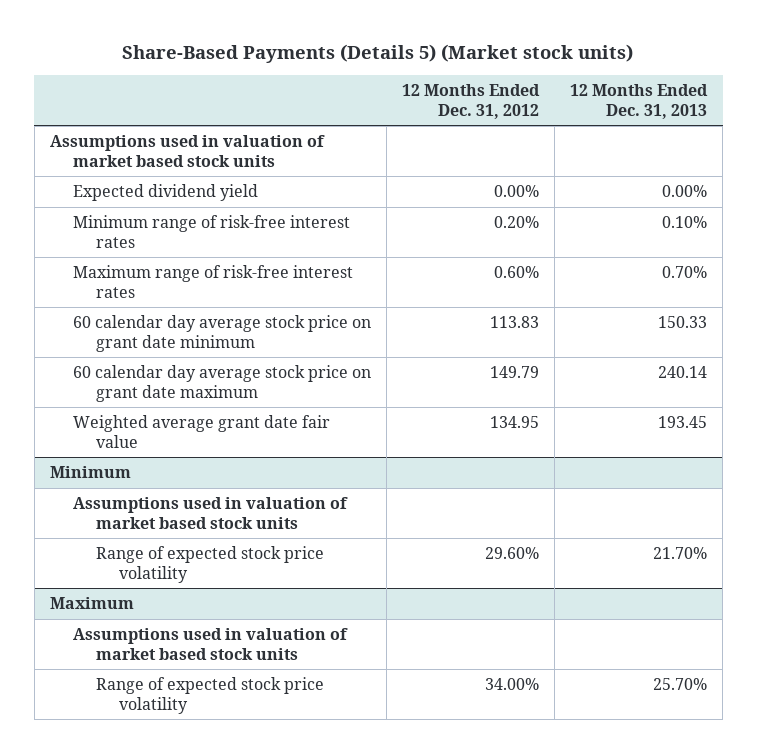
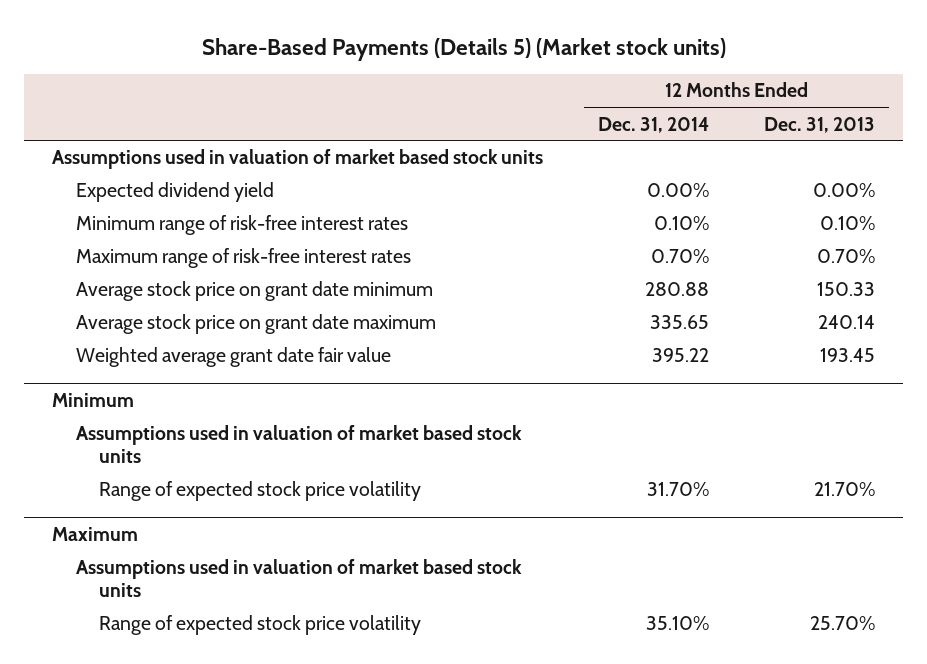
- | 12 Months Ended Dec. 31, 2012 | 12 Months Ended Dec. 31, 2013
+ | 12 Months Ended Dec. 31, 2014 | 12 Months Ended Dec. 31, 2013
- 60 calendar day average stock price on grant date minimum | 113.83 | 150.33
- 60 calendar day average stock price on grant date maximum | 149.79 | 240.14
+ Average stock price on grant date minimum | 280.88 | 150.33
+ Average stock price on grant date maximum | 335.65 | 240.14

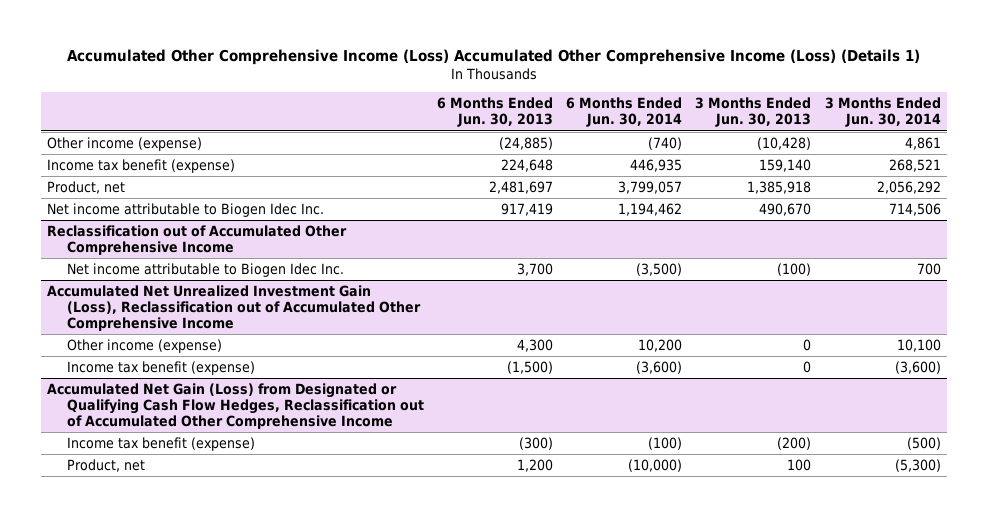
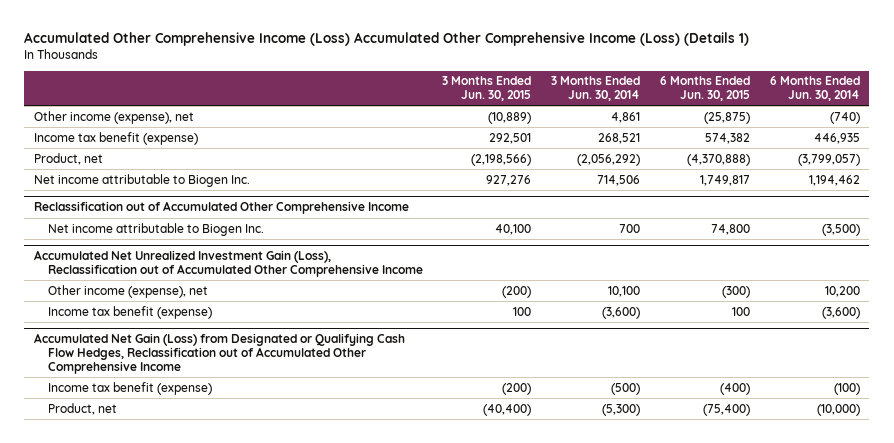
- | 6 Months Ended Jun. 30, 2013 | 6 Months Ended Jun. 30, 2014 | 3 Months Ended Jun. 30, 2013 | 3 Months Ended Jun. 30, 2014
+ | 3 Months Ended Jun. 30, 2015 | 3 Months Ended Jun. 30, 2014 | 6 Months Ended Jun. 30, 2015 | 6 Months Ended Jun. 30, 2014
- Other income (expense) | (24,885) | (740) | (10,428) | 4,861
+ Other income (expense), net | (10,889) | 4,861 | (25,875) | (740)
- Product, net | 2,481,697 | 3,799,057 | 1,385,918 | 2,056,292
- Net income attributable to Biogen Idec Inc. | 917,419 | 1,194,462 | 490,670 | 714,506
+ Product, net | (2,198,566) | (2,056,292) | (4,370,888) | (3,799,057)
+ Net income attributable to Biogen Inc. | 927,276 | 714,506 | 1,749,817 | 1,194,462
@ Reclassification out of Accumulated Other Comprehensive Income
- Net income attributable to Biogen Idec Inc. | 3,700 | (3,500) | (100) | 700
+ Net income attributable to Biogen Inc. | 40,100 | 700 | 74,800 | (3,500)
@ Accumulated Net Unrealized Investment Gain (Loss), Reclassification out of Accumulated Other Comprehensive Income
- Other income (expense) | 4,300 | 10,200 | 0 | 10,100
+ Other income (expense), net | (200) | 10,100 | (300) | 10,200

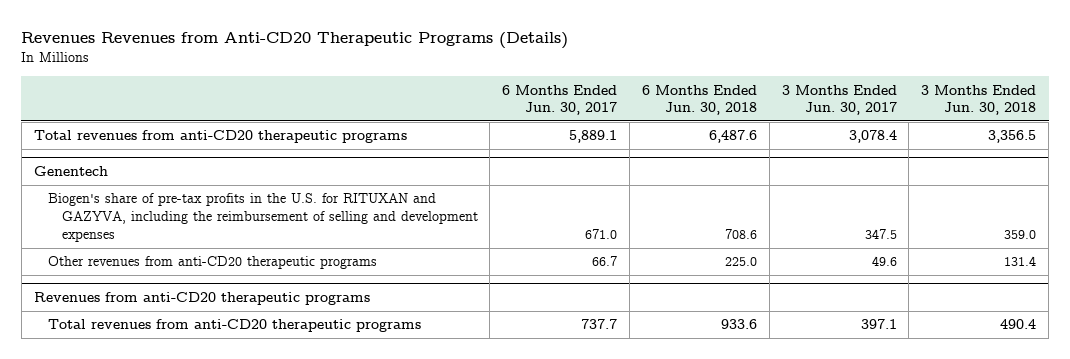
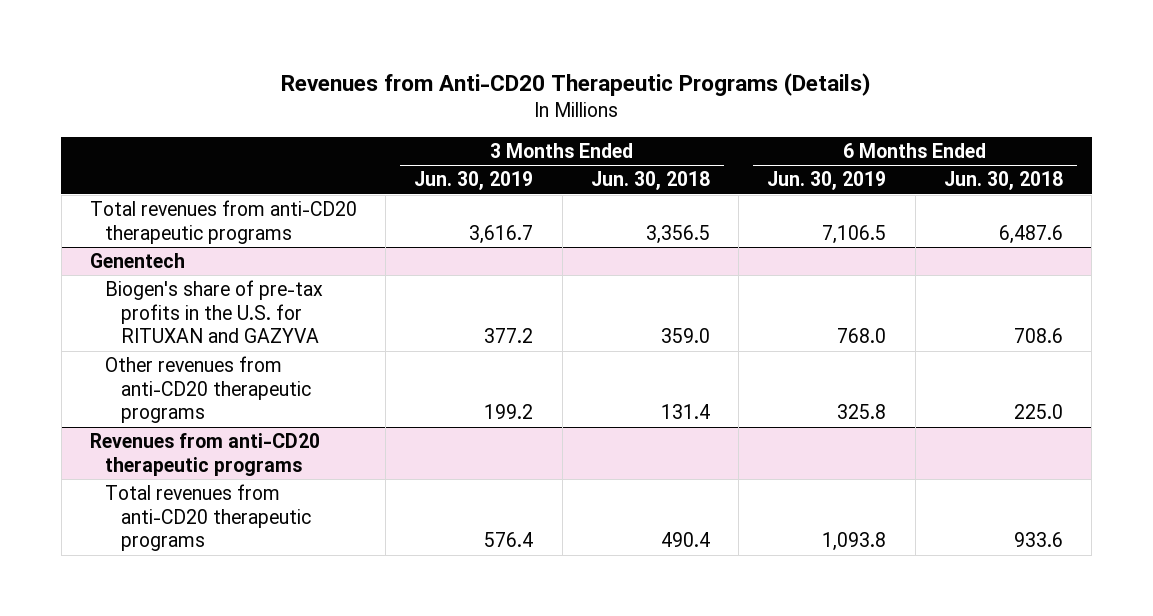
- Revenues Revenues from Anti-CD20 Therapeutic Programs (Details)
+ Revenues from Anti-CD20 Therapeutic Programs (Details)
- | 6 Months Ended Jun. 30, 2017 | 6 Months Ended Jun. 30, 2018 | 3 Months Ended Jun. 30, 2017 | 3 Months Ended Jun. 30, 2018
+ | 3 Months Ended Jun. 30, 2019 | 3 Months Ended Jun. 30, 2018 | 6 Months Ended Jun. 30, 2019 | 6 Months Ended Jun. 30, 2018
@ Genentech
- Biogen's share of pre-tax profits in the U.S. for RITUXAN and GAZYVA, including the reimbursement of selling and development expenses | 671.0 | 708.6 | 347.5 | 359.0
+ Biogen's share of pre-tax profits in the U.S. for RITUXAN and GAZYVA | 377.2 | 359.0 | 768.0 | 708.6

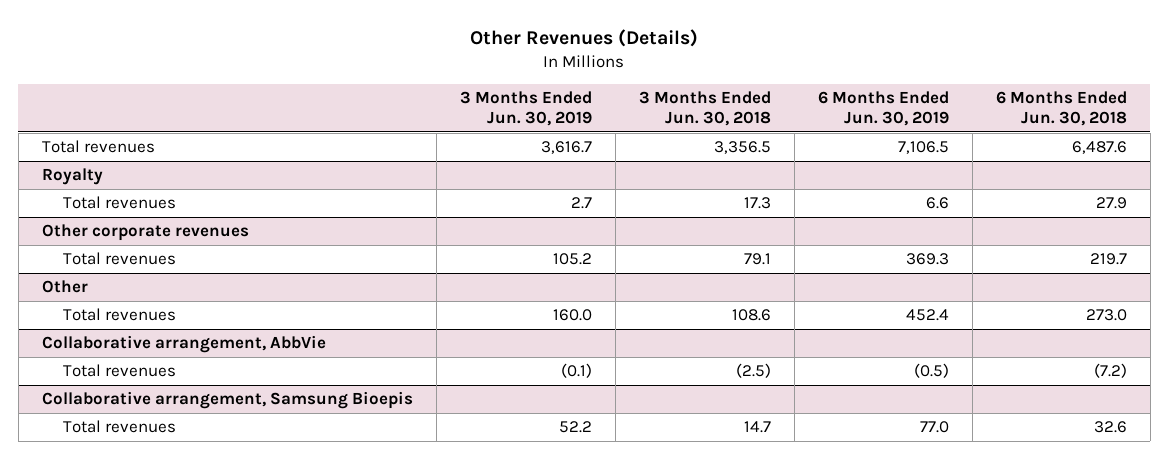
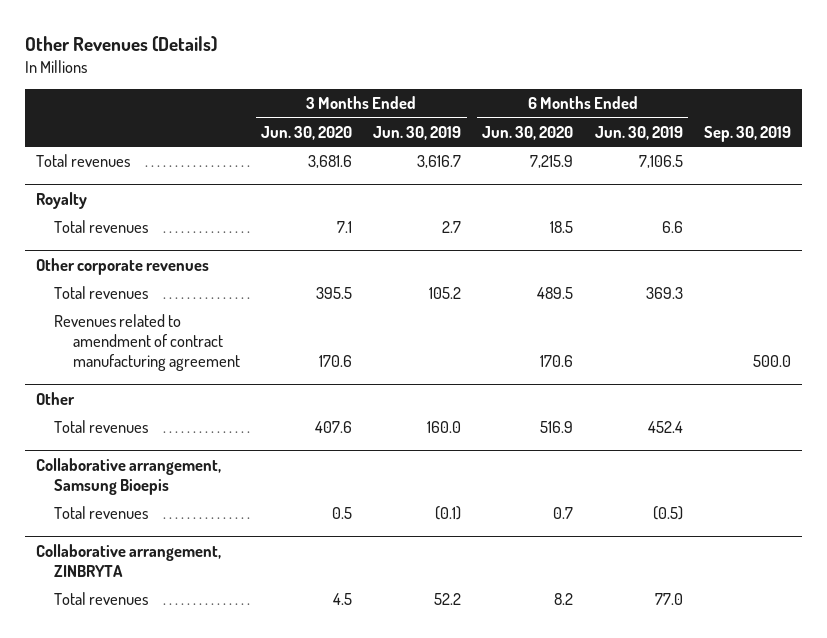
- | 3 Months Ended Jun. 30, 2019 | 3 Months Ended Jun. 30, 2018 | 6 Months Ended Jun. 30, 2019 | 6 Months Ended Jun. 30, 2018
+ | 3 Months Ended Jun. 30, 2020 | 3 Months Ended Jun. 30, 2019 | 6 Months Ended Jun. 30, 2020 | 6 Months Ended Jun. 30, 2019 | Sep. 30, 2019
@ Other corporate revenues
+ Revenues related to amendment of contract manufacturing agreement | 170.6 | | 170.6 | | 500.0
- Collaborative arrangement, AbbVie
- Total revenues | (0.1) | (2.5) | (0.5) | (7.2)
@ Collaborative arrangement, Samsung Bioepis
+ Total revenues | 0.5 | (0.1) | 0.7 | (0.5) |
+ Collaborative arrangement, ZINBRYTA

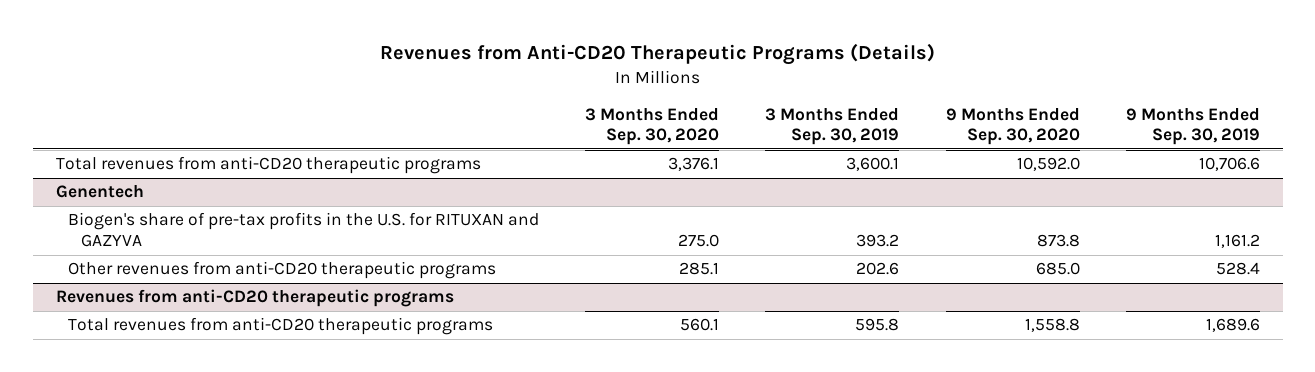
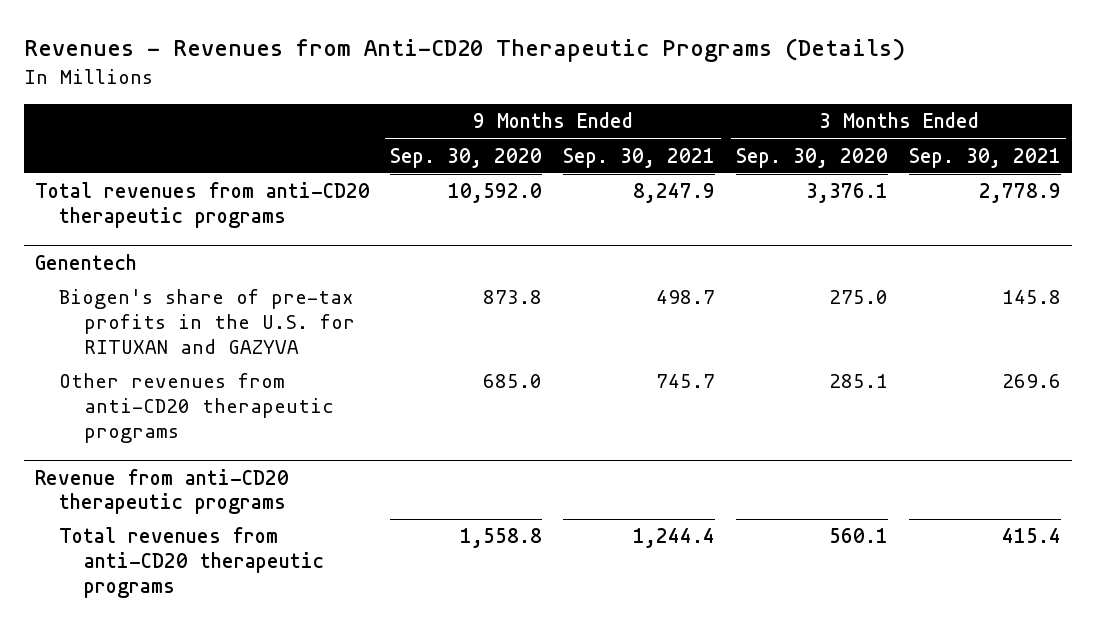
- Revenues from Anti-CD20 Therapeutic Programs (Details)
+ Revenues - Revenues from Anti-CD20 Therapeutic Programs (Details)
- | 3 Months Ended Sep. 30, 2020 | 3 Months Ended Sep. 30, 2019 | 9 Months Ended Sep. 30, 2020 | 9 Months Ended Sep. 30, 2019
+ | 9 Months Ended Sep. 30, 2020 | 9 Months Ended Sep. 30, 2021 | 3 Months Ended Sep. 30, 2020 | 3 Months Ended Sep. 30, 2021
- Revenues from anti-CD20 therapeutic programs
+ Revenue from anti-CD20 therapeutic programs

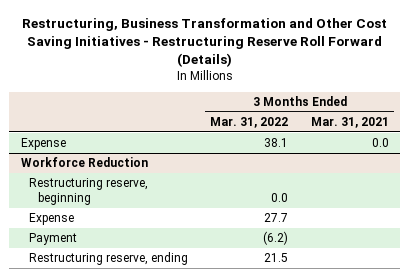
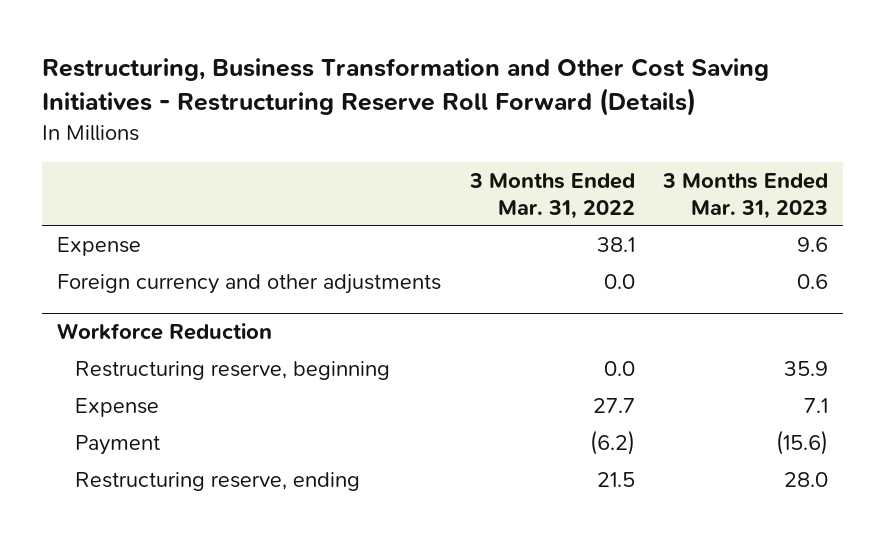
- | 3 Months Ended Mar. 31, 2022 | 3 Months Ended Mar. 31, 2021
+ | 3 Months Ended Mar. 31, 2022 | 3 Months Ended Mar. 31, 2023
+ Foreign currency and other adjustments | 0.0 | 0.6

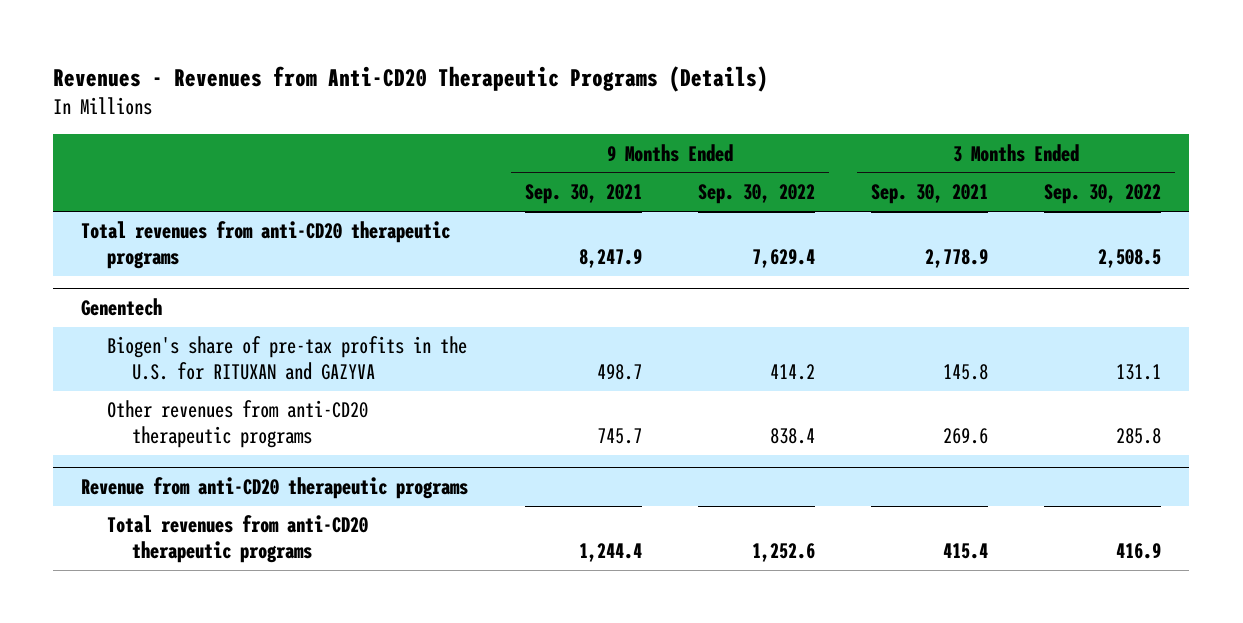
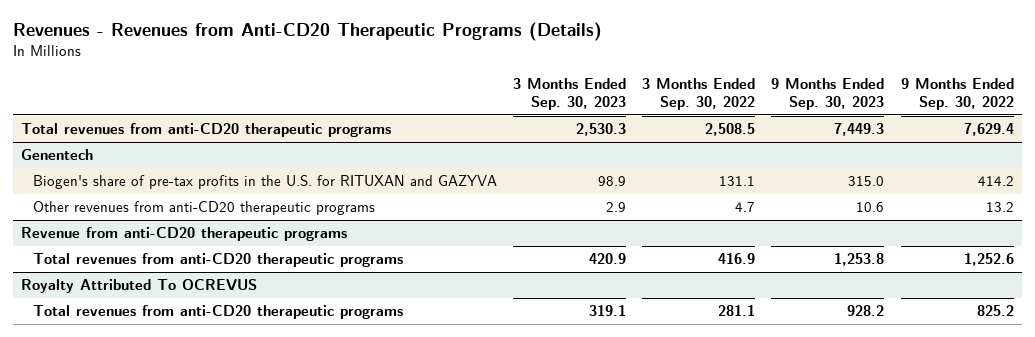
- | 9 Months Ended Sep. 30, 2021 | 9 Months Ended Sep. 30, 2022 | 3 Months Ended Sep. 30, 2021 | 3 Months Ended Sep. 30, 2022
+ | 3 Months Ended Sep. 30, 2023 | 3 Months Ended Sep. 30, 2022 | 9 Months Ended Sep. 30, 2023 | 9 Months Ended Sep. 30, 2022
@ Genentech
- Other revenues from anti-CD20 therapeutic programs | 745.7 | 838.4 | 269.6 | 285.8
+ Other revenues from anti-CD20 therapeutic programs | 2.9 | 4.7 | 10.6 | 13.2
+ Royalty Attributed To OCREVUS
+ Total revenues from anti-CD20 therapeutic programs | 319.1 | 281.1 | 928.2 | 825.2

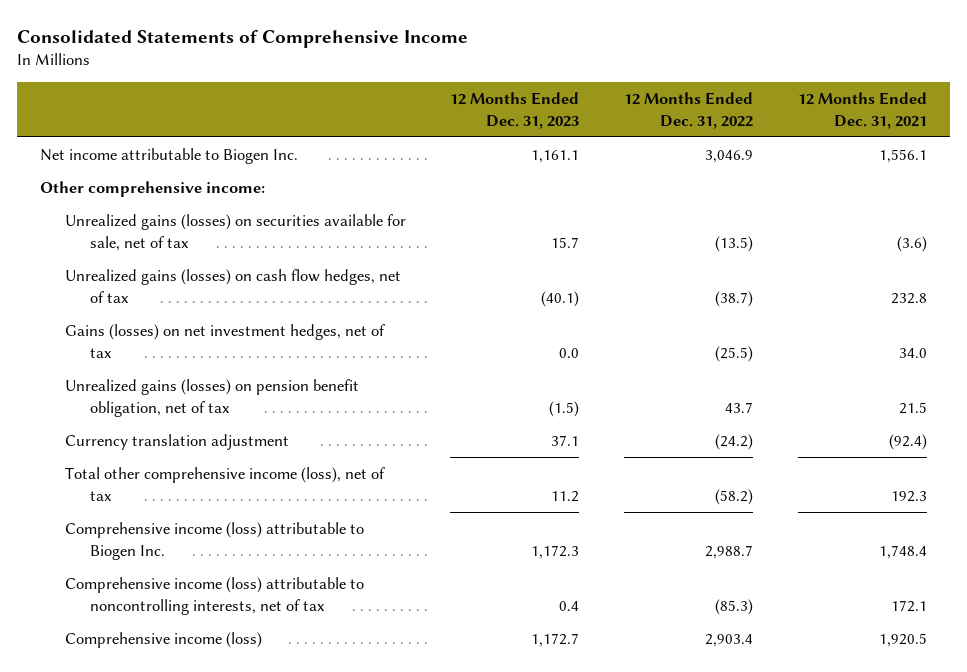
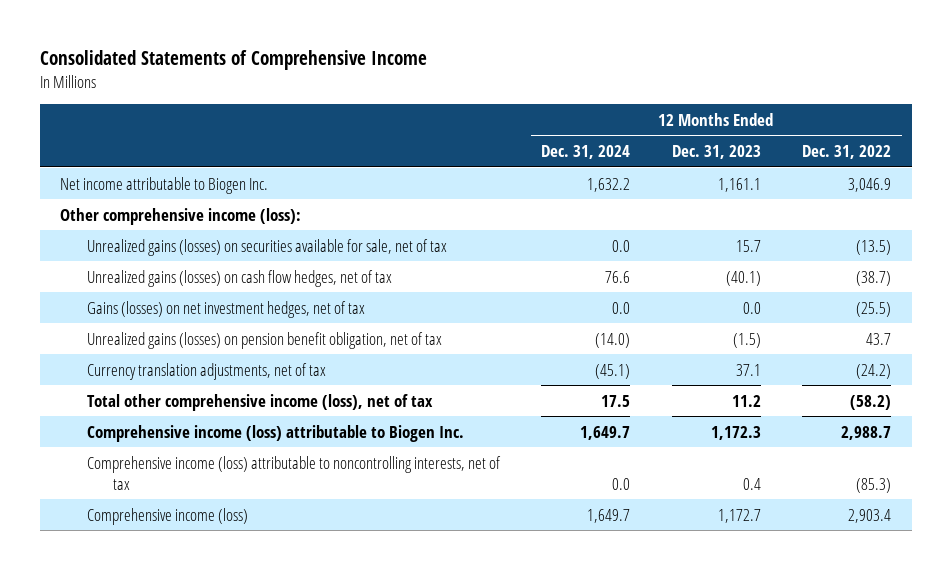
- | 12 Months Ended Dec. 31, 2023 | 12 Months Ended Dec. 31, 2022 | 12 Months Ended Dec. 31, 2021
+ | 12 Months Ended Dec. 31, 2024 | 12 Months Ended Dec. 31, 2023 | 12 Months Ended Dec. 31, 2022
- Other comprehensive income:
+ Other comprehensive income (loss):
- Currency translation adjustment | 37.1 | (24.2) | (92.4)
+ Currency translation adjustments, net of tax | (45.1) | 37.1 | (24.2)

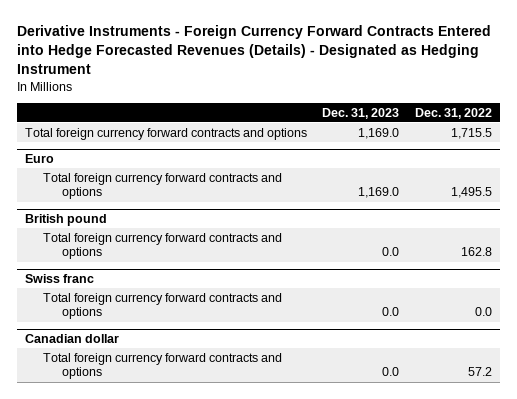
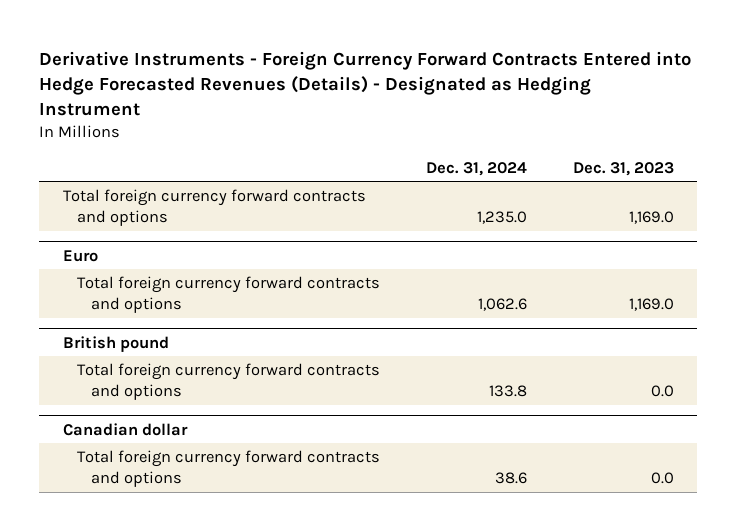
- | Dec. 31, 2023 | Dec. 31, 2022
+ | Dec. 31, 2024 | Dec. 31, 2023
- Swiss franc
- Total foreign currency forward contracts and options | 0.0 | 0.0

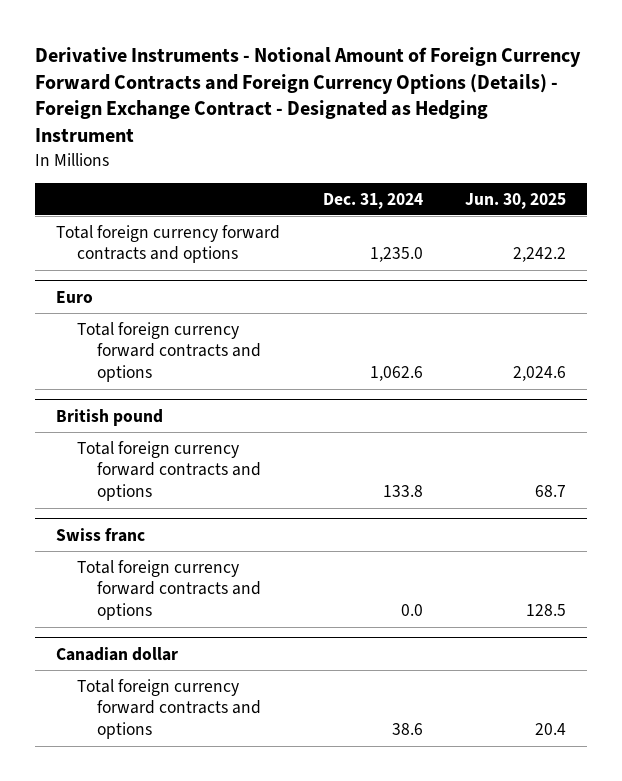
- Derivative Instruments - Foreign Currency Forward Contracts Entered into Hedge Forecasted Revenues (Details) - Designated as Hedging Instrument
+ Derivative Instruments - Notional Amount of Foreign Currency Forward Contracts and Foreign Currency Options (Details) - Foreign Exchange Contract - Designated as Hedging Instrument
- | Dec. 31, 2024 | Dec. 31, 2023
+ | Dec. 31, 2024 | Jun. 30, 2025
+ Swiss franc
+ Total foreign currency forward contracts and options | 0.0 | 128.5

